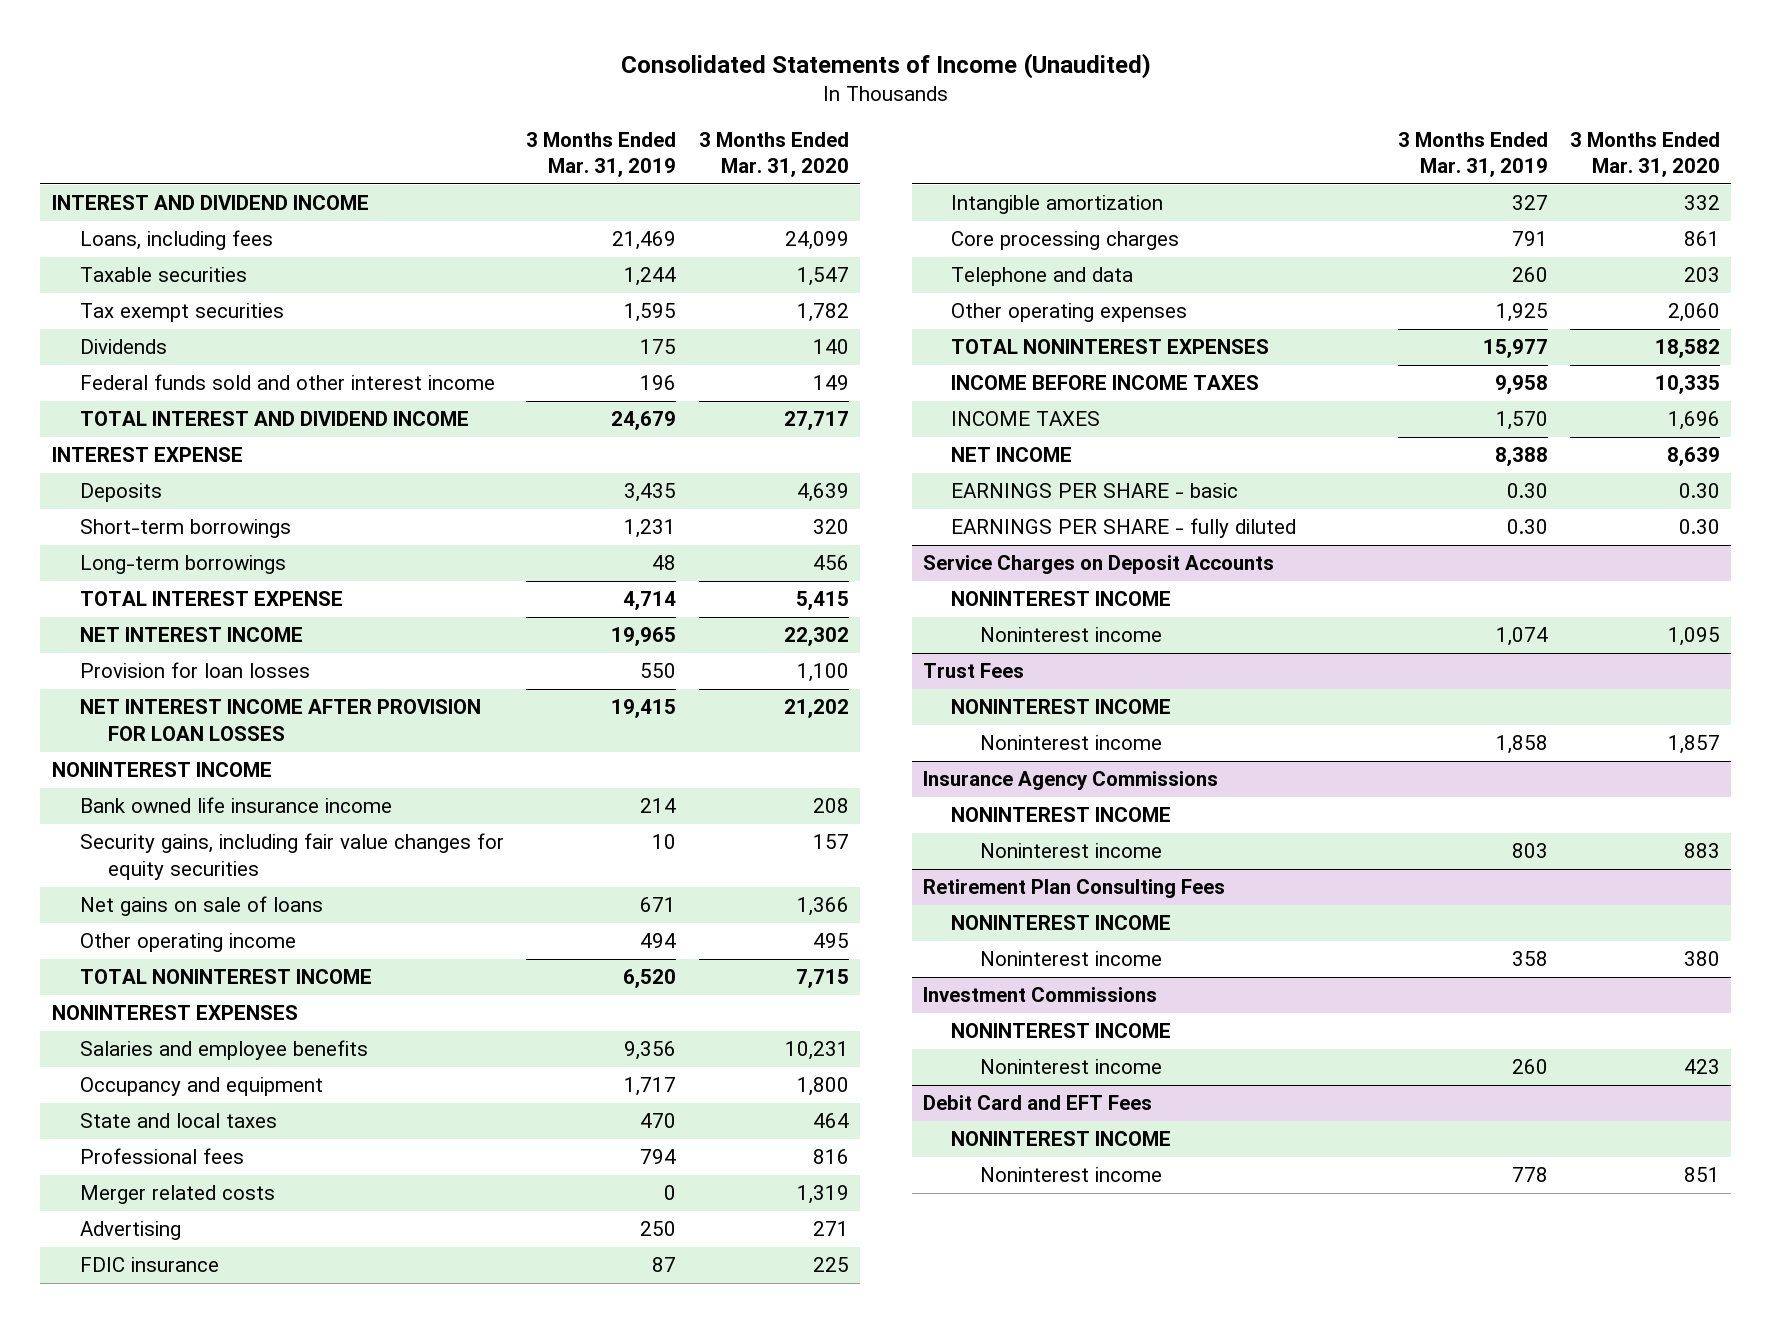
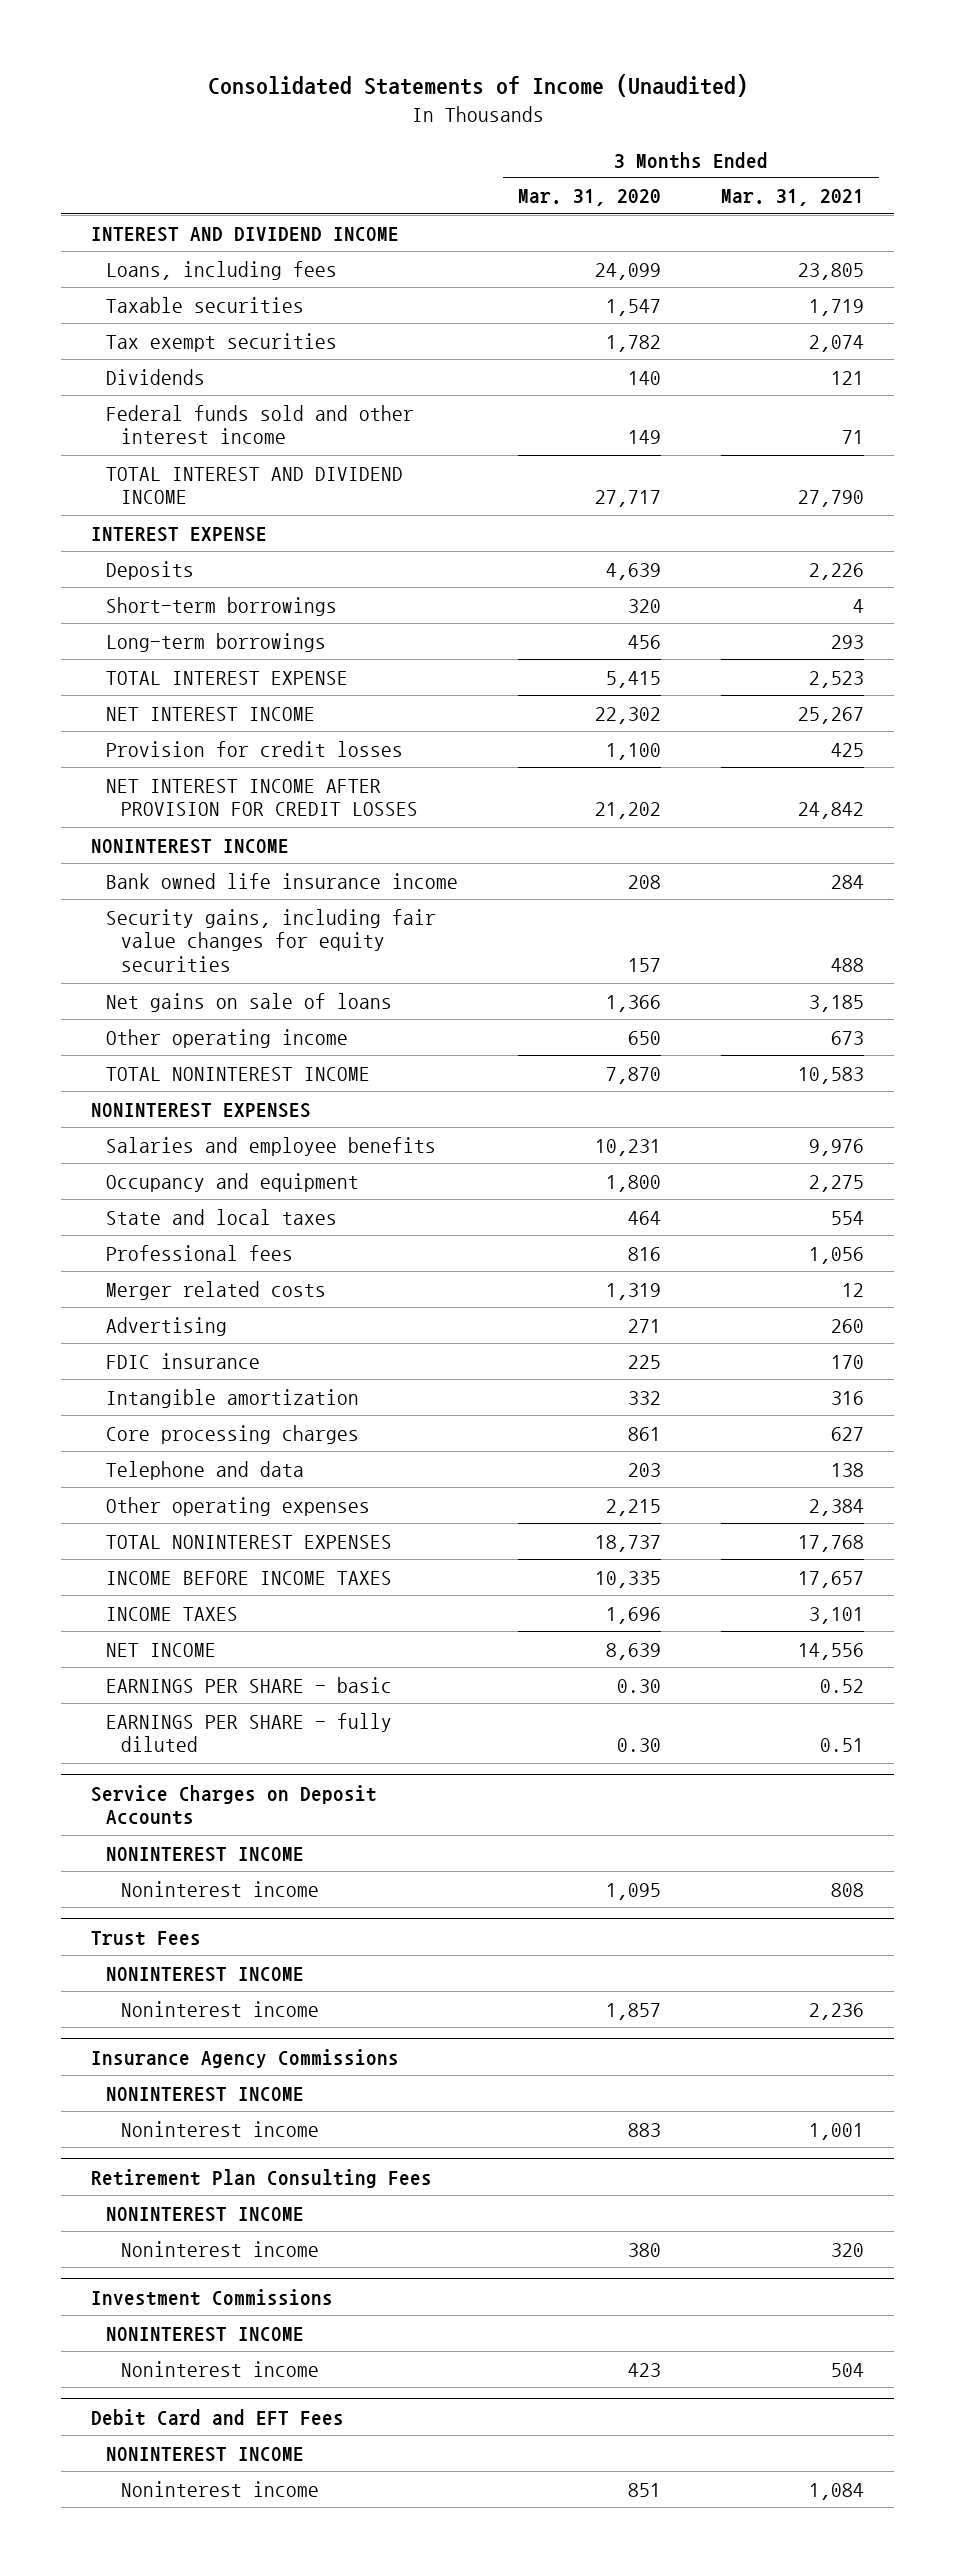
- | 3 Months Ended Mar. 31, 2019 | 3 Months Ended Mar. 31, 2020
+ | 3 Months Ended Mar. 31, 2020 | 3 Months Ended Mar. 31, 2021
- Provision for loan losses | 550 | 1,100
- NET INTEREST INCOME AFTER PROVISION FOR LOAN LOSSES | 19,415 | 21,202
+ Provision for credit losses | 1,100 | 425
+ NET INTEREST INCOME AFTER PROVISION FOR CREDIT LOSSES | 21,202 | 24,842
- Other operating income | 494 | 495
- TOTAL NONINTEREST INCOME | 6,520 | 7,715
+ Other operating income | 650 | 673
+ TOTAL NONINTEREST INCOME | 7,870 | 10,583
- Other operating expenses | 1,925 | 2,060
- TOTAL NONINTEREST EXPENSES | 15,977 | 18,582
+ Other operating expenses | 2,215 | 2,384
+ TOTAL NONINTEREST EXPENSES | 18,737 | 17,768

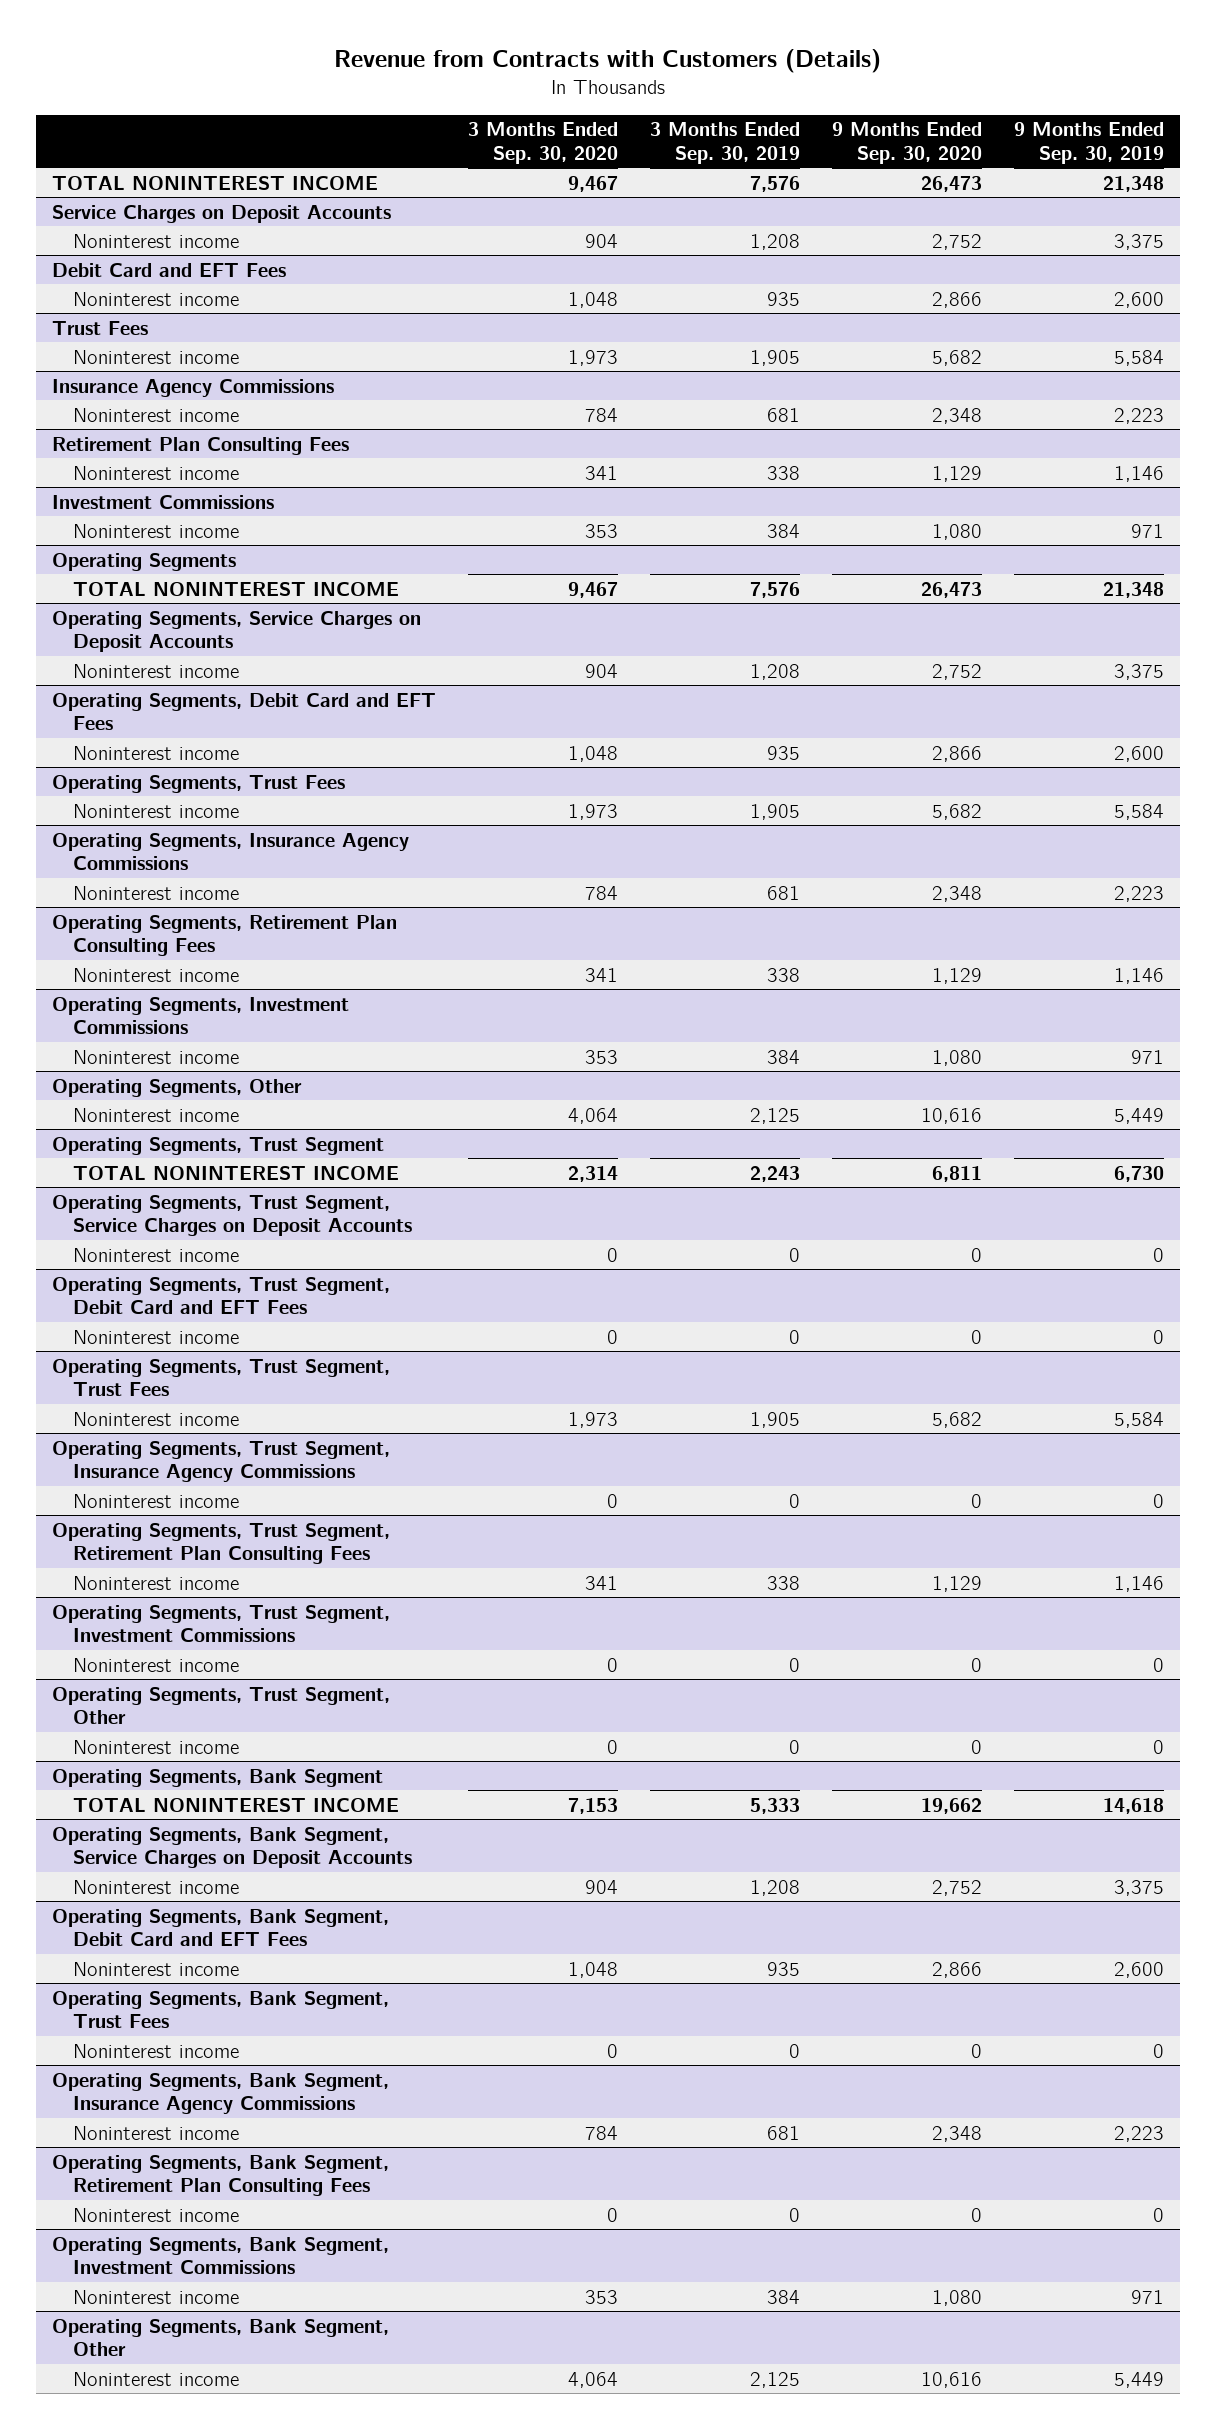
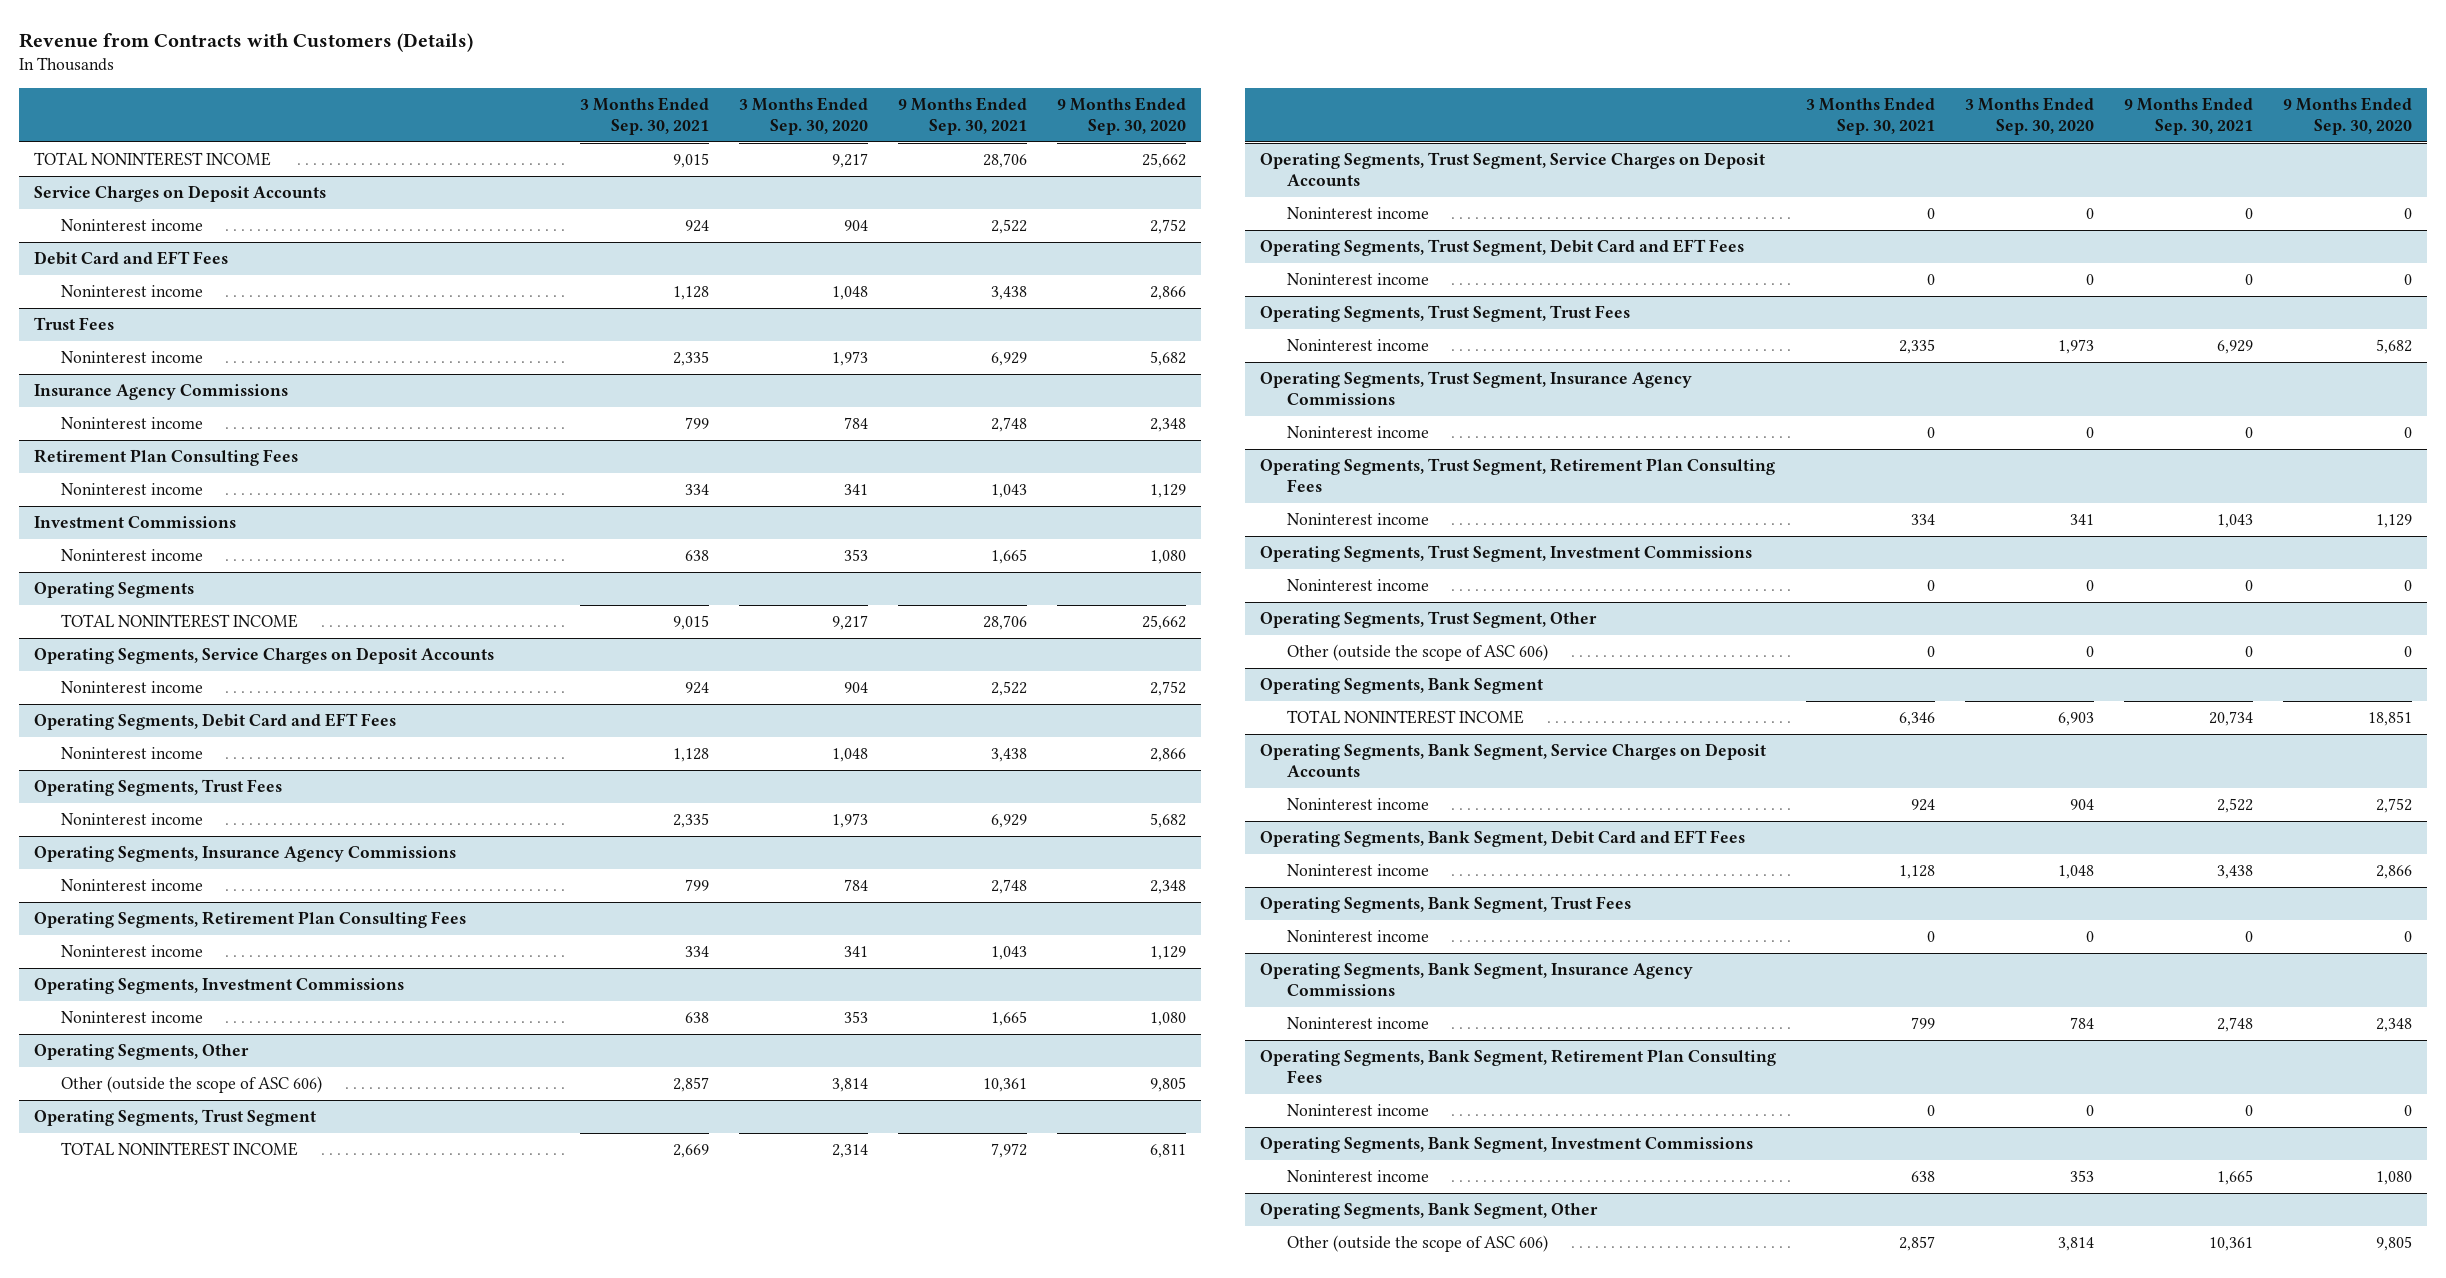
- | 3 Months Ended Sep. 30, 2020 | 3 Months Ended Sep. 30, 2019 | 9 Months Ended Sep. 30, 2020 | 9 Months Ended Sep. 30, 2019
+ | 3 Months Ended Sep. 30, 2021 | 3 Months Ended Sep. 30, 2020 | 9 Months Ended Sep. 30, 2021 | 9 Months Ended Sep. 30, 2020
- TOTAL NONINTEREST INCOME | 9,467 | 7,576 | 26,473 | 21,348
+ TOTAL NONINTEREST INCOME | 9,015 | 9,217 | 28,706 | 25,662
@ Operating Segments
- TOTAL NONINTEREST INCOME | 9,467 | 7,576 | 26,473 | 21,348
+ TOTAL NONINTEREST INCOME | 9,015 | 9,217 | 28,706 | 25,662
@ Operating Segments, Other
- Noninterest income | 4,064 | 2,125 | 10,616 | 5,449
+ Other (outside the scope of ASC 606) | 2,857 | 3,814 | 10,361 | 9,805
@ Operating Segments, Trust Segment, Other
- Noninterest income | 0 | 0 | 0 | 0
+ Other (outside the scope of ASC 606) | 0 | 0 | 0 | 0
@ Operating Segments, Bank Segment
- TOTAL NONINTEREST INCOME | 7,153 | 5,333 | 19,662 | 14,618
+ TOTAL NONINTEREST INCOME | 6,346 | 6,903 | 20,734 | 18,851
@ Operating Segments, Bank Segment, Other
- Noninterest income | 4,064 | 2,125 | 10,616 | 5,449
+ Other (outside the scope of ASC 606) | 2,857 | 3,814 | 10,361 | 9,805

